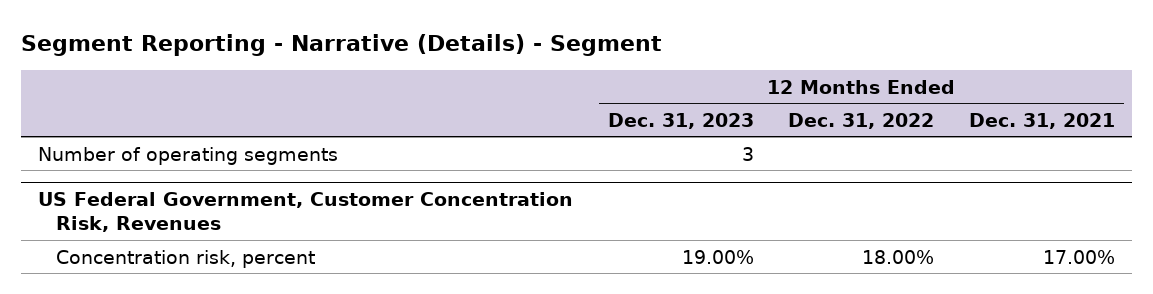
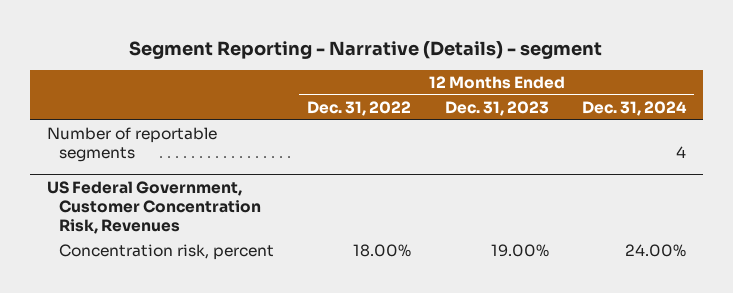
- Segment Reporting - Narrative (Details) - Segment
+ Segment Reporting - Narrative (Details) - segment
- | 12 Months Ended Dec. 31, 2023 | 12 Months Ended Dec. 31, 2022 | 12 Months Ended Dec. 31, 2021
+ | 12 Months Ended Dec. 31, 2022 | 12 Months Ended Dec. 31, 2023 | 12 Months Ended Dec. 31, 2024
- Number of operating segments | 3 | |
+ Number of reportable segments | | | 4

